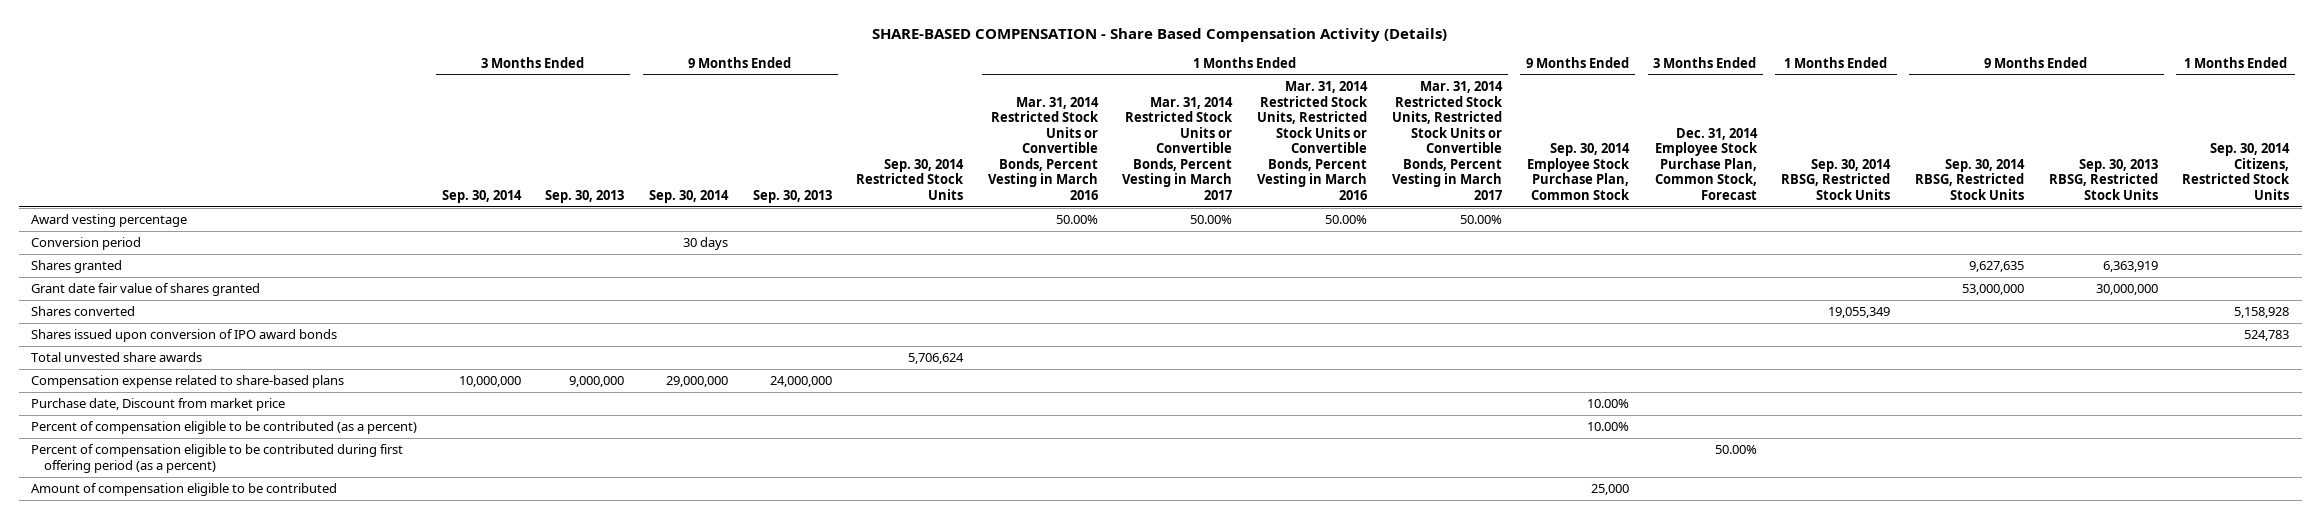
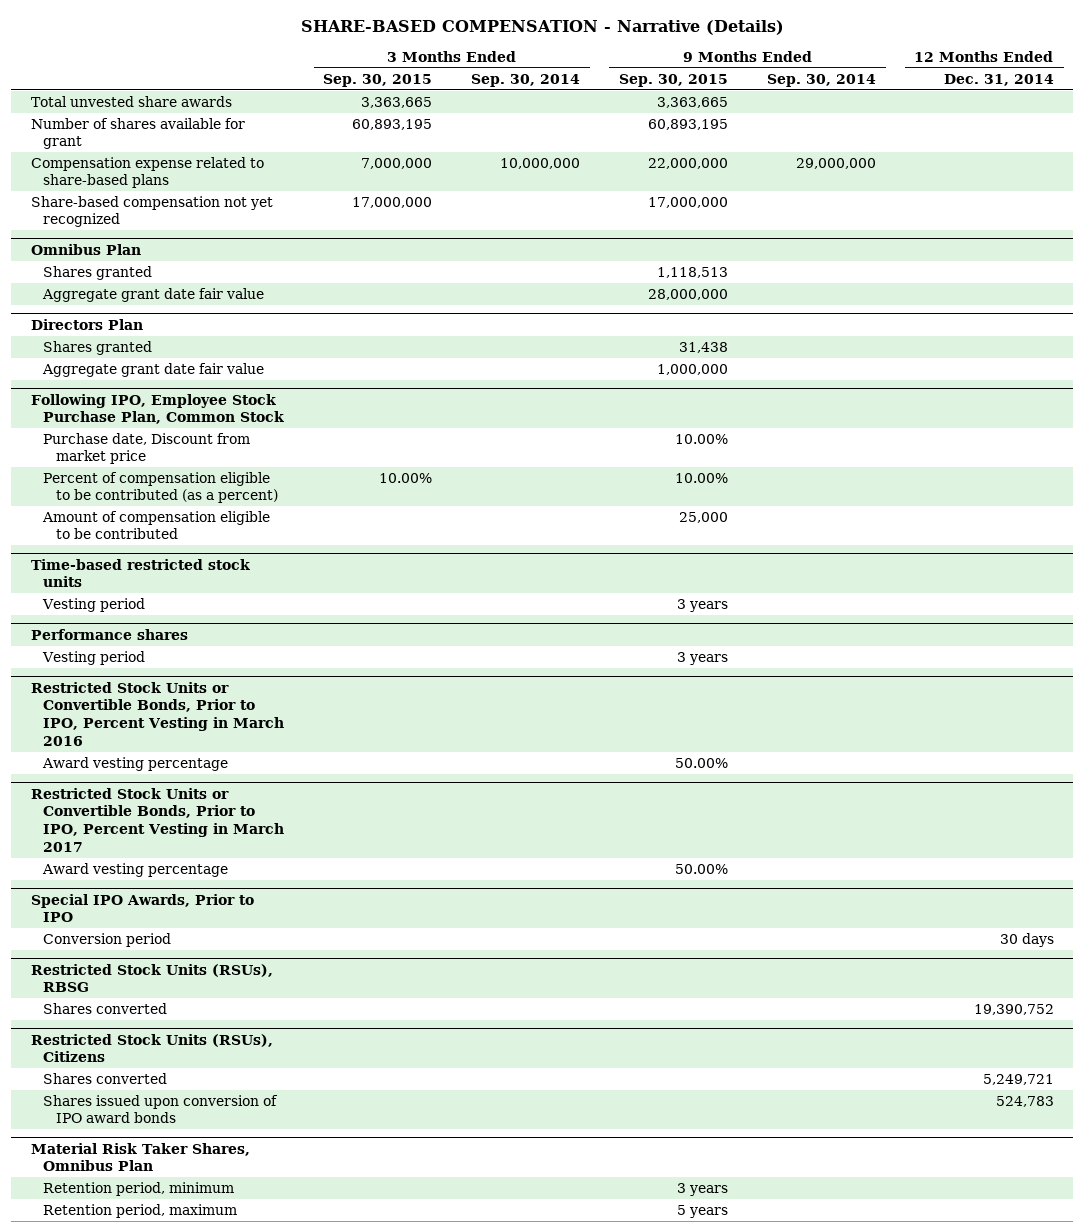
- SHARE-BASED COMPENSATION - Share Based Compensation Activity (Details)
+ SHARE-BASED COMPENSATION - Narrative (Details)
- | 3 Months Ended Sep. 30, 2014 | 3 Months Ended Sep. 30, 2013 | 9 Months Ended Sep. 30, 2014 | 9 Months Ended Sep. 30, 2013 | Sep. 30, 2014 Restricted Stock Units | 1 Months Ended Mar. 31, 2014 Restricted Stock Units or Convertible Bonds, Percent Vesting in March 2016 | 1 Months Ended Mar. 31, 2014 Restricted Stock Units or Convertible Bonds, Percent Vesting in March 2017 | 1 Months Ended Mar. 31, 2014 Restricted Stock Units, Restricted Stock Units or Convertible Bonds, Percent Vesting in March 2016 | 1 Months Ended Mar. 31, 2014 Restricted Stock Units, Restricted Stock Units or Convertible Bonds, Percent Vesting in March 2017 | 9 Months Ended Sep. 30, 2014 Employee Stock Purchase Plan, Common Stock | 3 Months Ended Dec. 31, 2014 Employee Stock Purchase Plan, Common Stock, Forecast | 1 Months Ended Sep. 30, 2014 RBSG, Restricted Stock Units | 9 Months Ended Sep. 30, 2014 RBSG, Restricted Stock Units | 9 Months Ended Sep. 30, 2013 RBSG, Restricted Stock Units | 1 Months Ended Sep. 30, 2014 Citizens, Restricted Stock Units
+ | 3 Months Ended Sep. 30, 2015 | 3 Months Ended Sep. 30, 2014 | 9 Months Ended Sep. 30, 2015 | 9 Months Ended Sep. 30, 2014 | 12 Months Ended Dec. 31, 2014
- Award vesting percentage | | | | | | 50.00% | 50.00% | 50.00% | 50.00% | | | | | |
- Conversion period | | | 30 days | | | | | | | | | | | |
- Shares granted | | | | | | | | | | | | | 9,627,635 | 6,363,919 |
- Grant date fair value of shares granted | | | | | | | | | | | | | 53,000,000 | 30,000,000 |
- Shares converted | | | | | | | | | | | | 19,055,349 | | | 5,158,928
- Shares issued upon conversion of IPO award bonds | | | | | | | | | | | | | | | 524,783
+ Number of shares available for grant | 60,893,195 | | 60,893,195 | |
- Purchase date, Discount from market price | | | | | | | | | | 10.00% | | | | |
- Percent of compensation eligible to be contributed (as a percent) | | | | | | | | | | 10.00% | | | | |
- Percent of compensation eligible to be contributed during first offering period (as a percent) | | | | | | | | | | | 50.00% | | | |
- Amount of compensation eligible to be contributed | | | | | | | | | | 25,000 | | | | |
+ Share-based compensation not yet recognized | 17,000,000 | | 17,000,000 | |
+ Omnibus Plan
+ Shares granted | | | 1,118,513 | |
+ Aggregate grant date fair value | | | 28,000,000 | |
+ Directors Plan
+ Shares granted | | | 31,438 | |
+ Aggregate grant date fair value | | | 1,000,000 | |
+ Following IPO, Employee Stock Purchase Plan, Common Stock
+ Purchase date, Discount from market price | | | 10.00% | |
+ Percent of compensation eligible to be contributed (as a percent) | 10.00% | | 10.00% | |
+ Amount of compensation eligible to be contributed | | | 25,000 | |
+ Time-based restricted stock units
+ Vesting period | | | 3 years | |
+ Performance shares
+ Vesting period | | | 3 years | |
+ Restricted Stock Units or Convertible Bonds, Prior to IPO, Percent Vesting in March 2016
+ Award vesting percentage | | | 50.00% | |
+ Restricted Stock Units or Convertible Bonds, Prior to IPO, Percent Vesting in March 2017
+ Award vesting percentage | | | 50.00% | |
+ Special IPO Awards, Prior to IPO
+ Conversion period | | | | | 30 days
+ Restricted Stock Units (RSUs), RBSG
+ Shares converted | | | | | 19,390,752
+ Restricted Stock Units (RSUs), Citizens
+ Shares converted | | | | | 5,249,721
+ Shares issued upon conversion of IPO award bonds | | | | | 524,783
+ Material Risk Taker Shares, Omnibus Plan
+ Retention period, minimum | | | 3 years | |
+ Retention period, maximum | | | 5 years | |

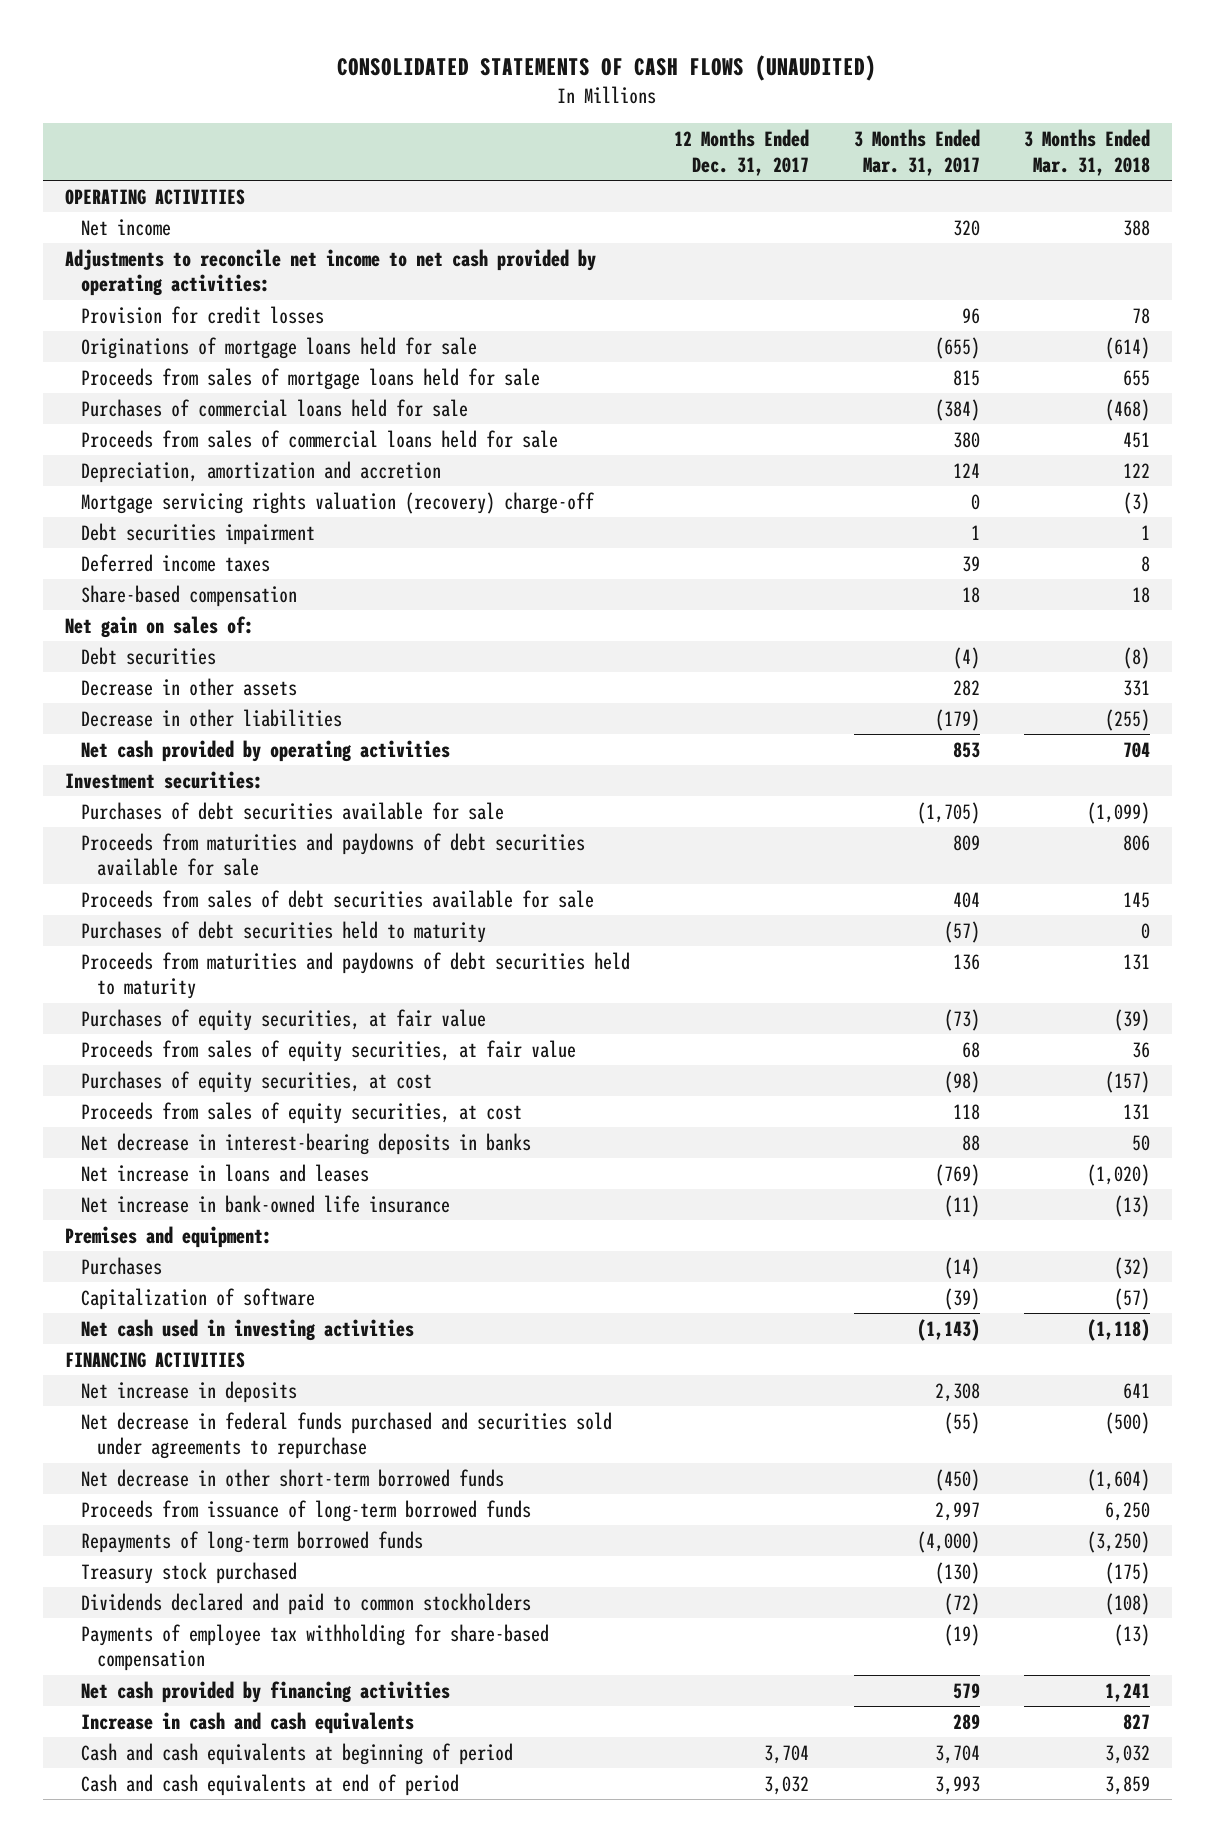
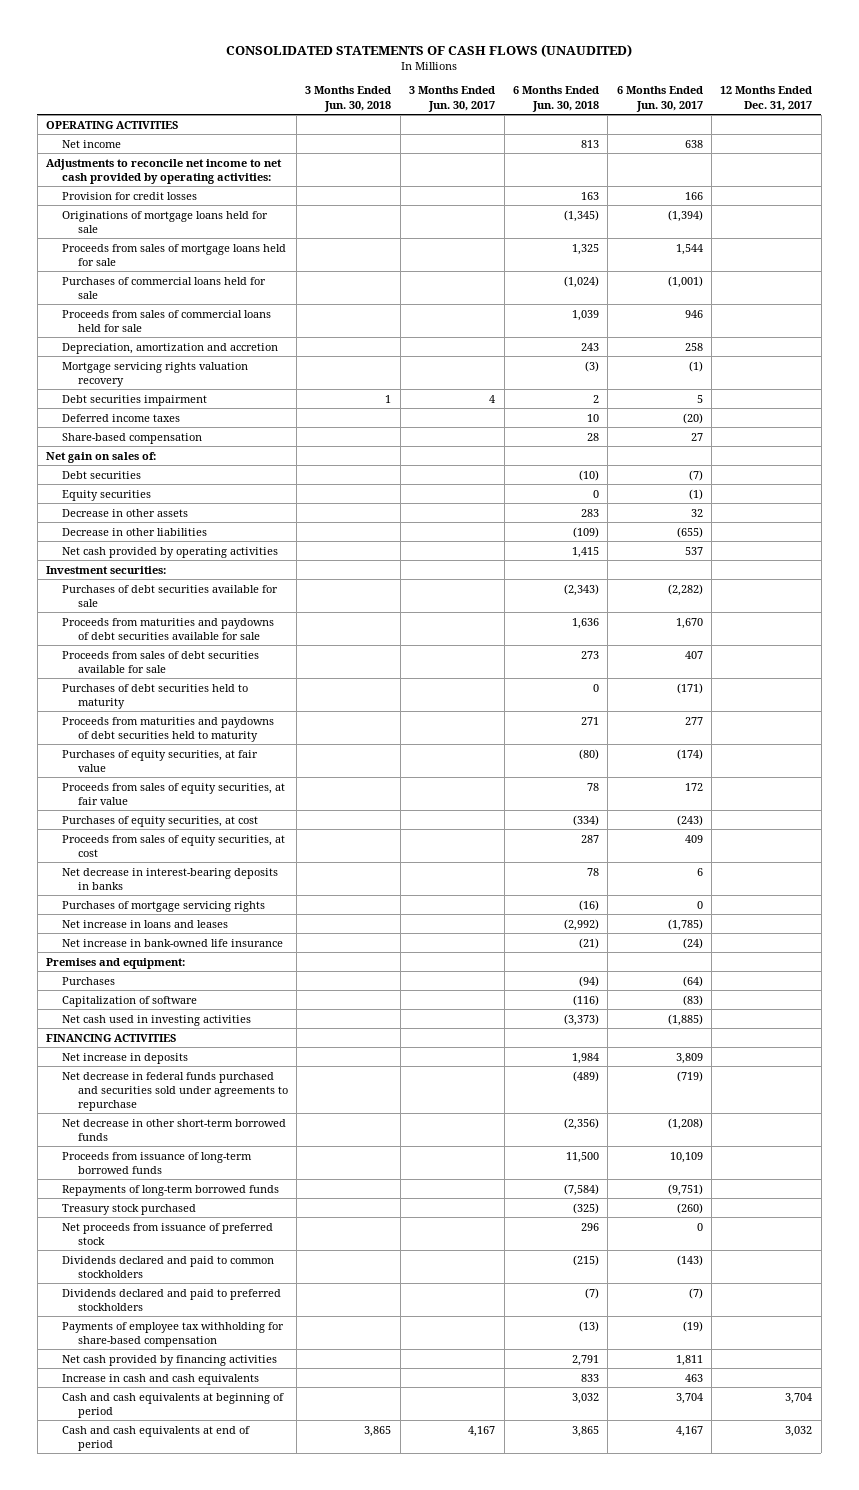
- | 12 Months Ended Dec. 31, 2017 | 3 Months Ended Mar. 31, 2017 | 3 Months Ended Mar. 31, 2018
+ | 3 Months Ended Jun. 30, 2018 | 3 Months Ended Jun. 30, 2017 | 6 Months Ended Jun. 30, 2018 | 6 Months Ended Jun. 30, 2017 | 12 Months Ended Dec. 31, 2017
- Mortgage servicing rights valuation (recovery) charge-off | | 0 | (3)
+ Mortgage servicing rights valuation recovery | | | (3) | (1) |
+ Equity securities | | | 0 | (1) |
+ Purchases of mortgage servicing rights | | | (16) | 0 |
+ Net proceeds from issuance of preferred stock | | | 296 | 0 |
+ Dividends declared and paid to preferred stockholders | | | (7) | (7) |

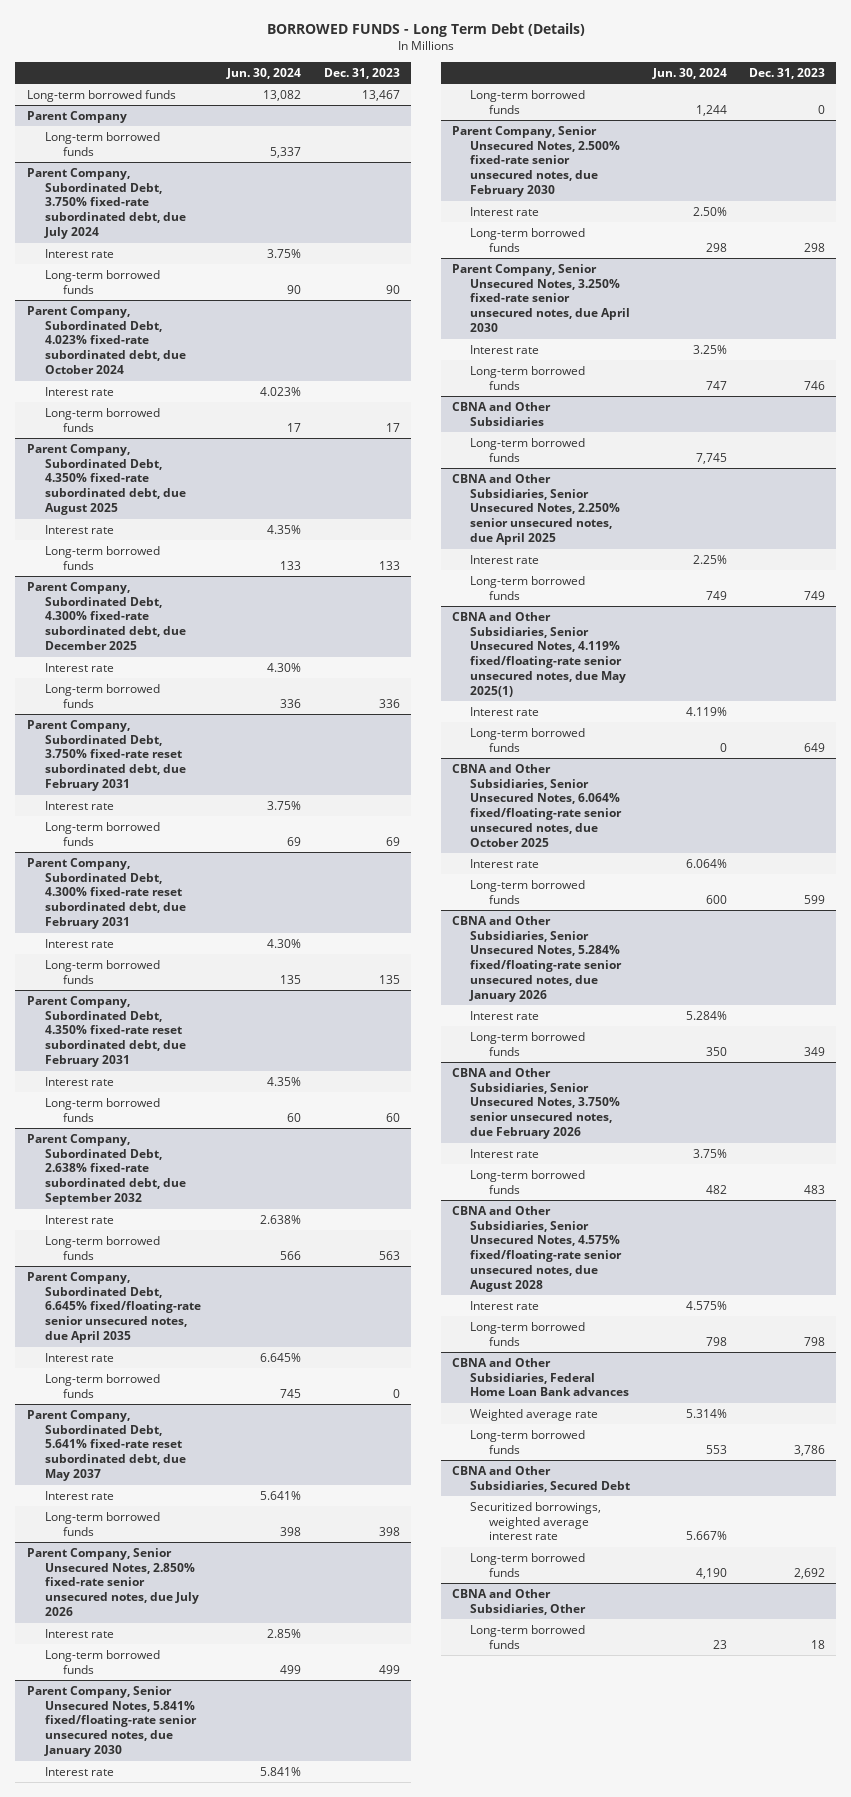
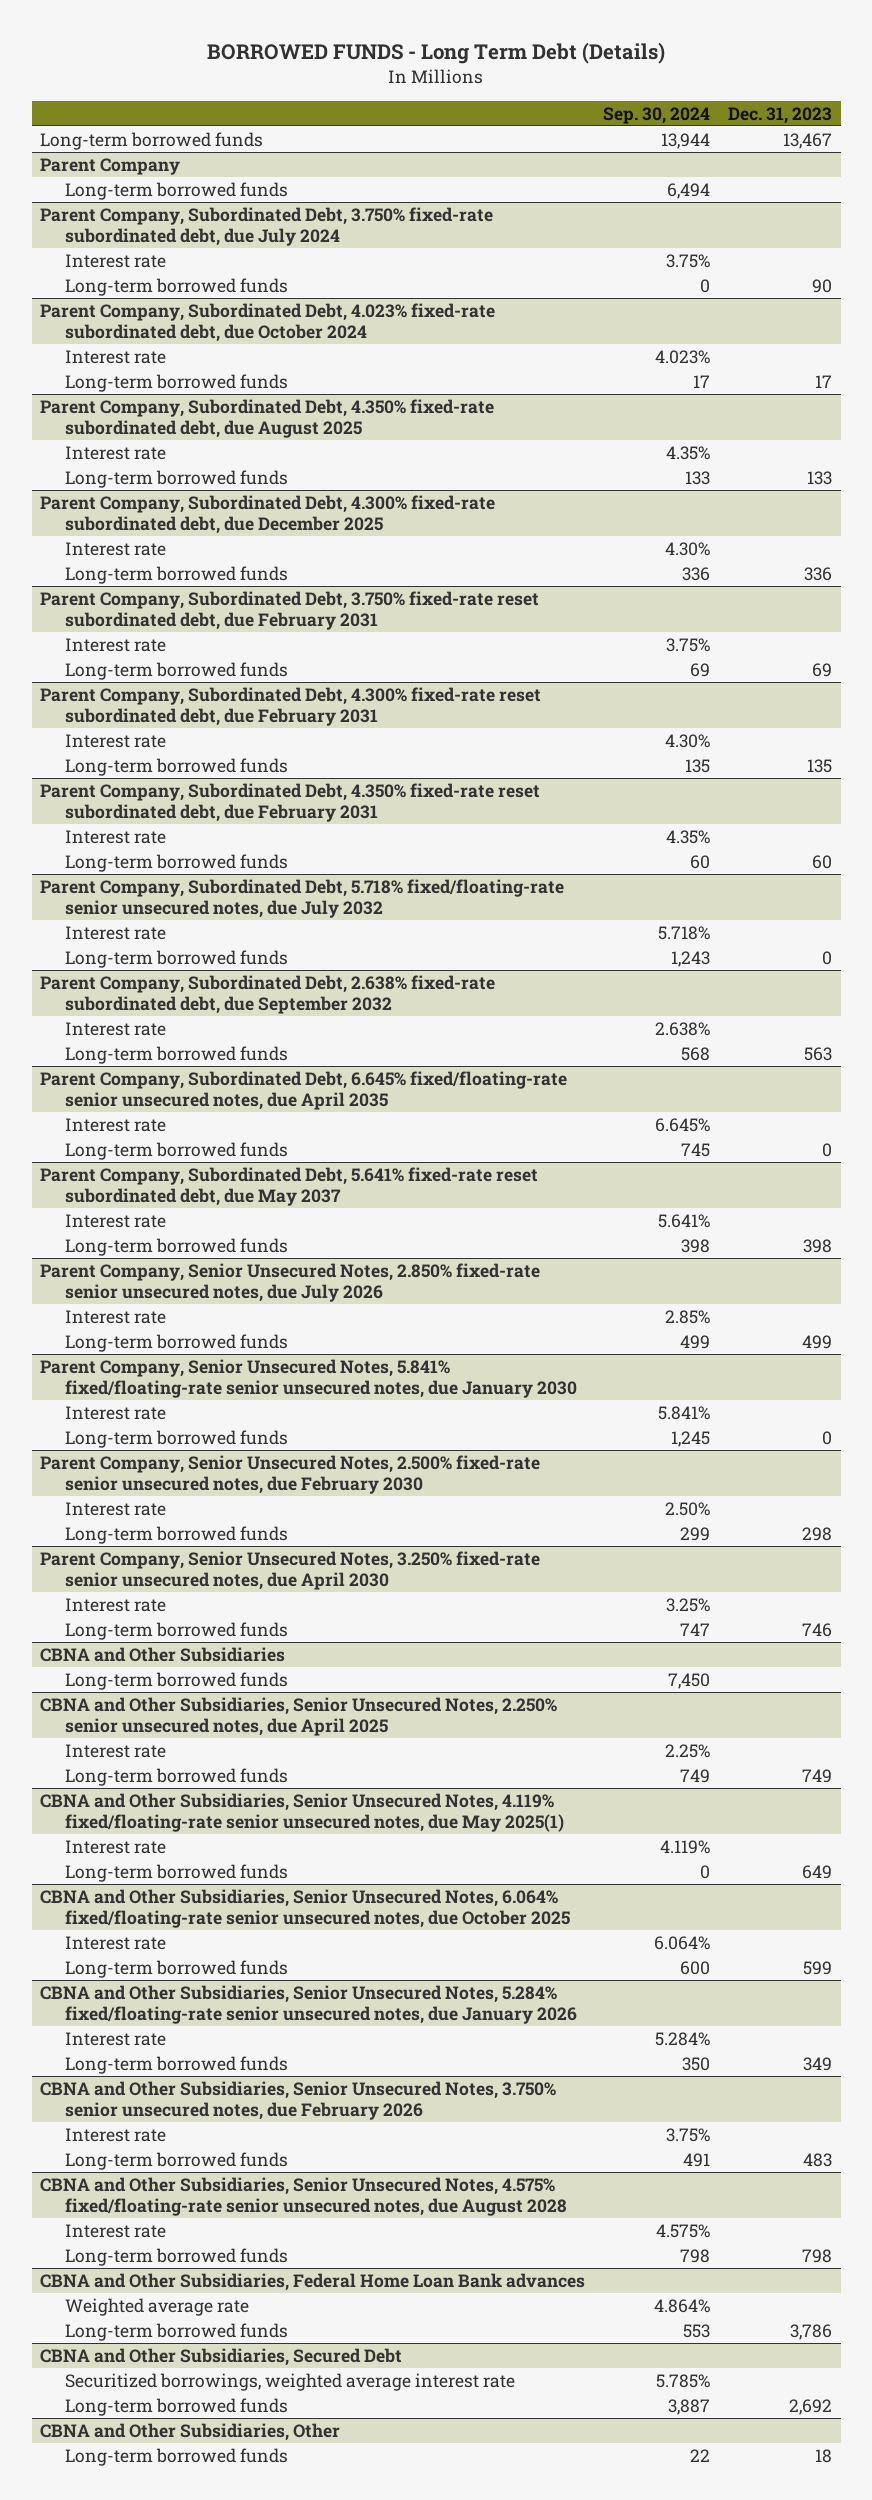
- | Jun. 30, 2024 | Dec. 31, 2023
+ | Sep. 30, 2024 | Dec. 31, 2023
+ Parent Company, Subordinated Debt, 5.718% fixed/floating-rate senior unsecured notes, due July 2032
+ Interest rate | 5.718% |
+ Long-term borrowed funds | 1,243 | 0

